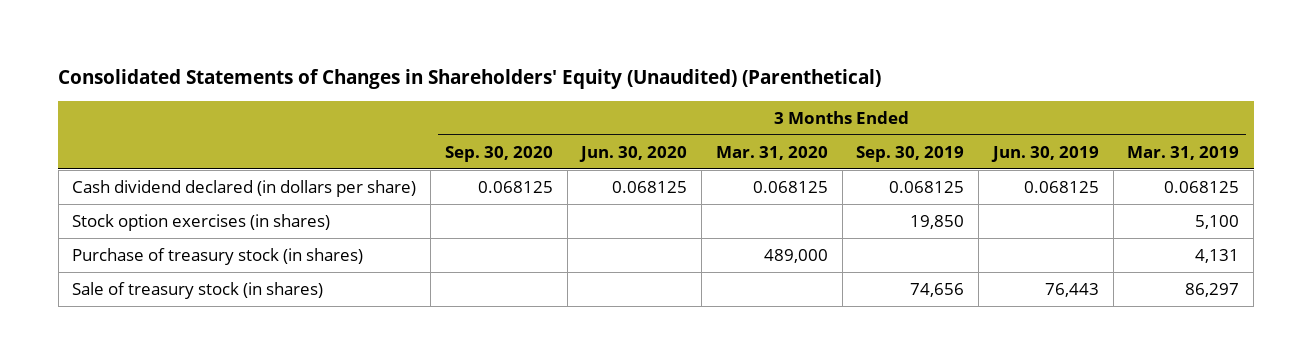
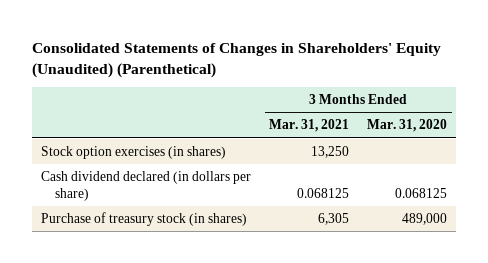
- | 3 Months Ended Sep. 30, 2020 | 3 Months Ended Jun. 30, 2020 | 3 Months Ended Mar. 31, 2020 | 3 Months Ended Sep. 30, 2019 | 3 Months Ended Jun. 30, 2019 | 3 Months Ended Mar. 31, 2019
+ | 3 Months Ended Mar. 31, 2021 | 3 Months Ended Mar. 31, 2020
moved down: Cash dividend declared (in dollars per share) | 0.068125 | 0.068125
- Sale of treasury stock (in shares) | | | | 74,656 | 76,443 | 86,297

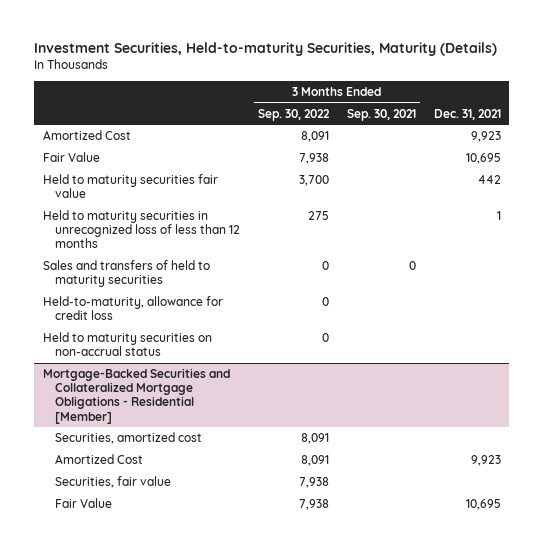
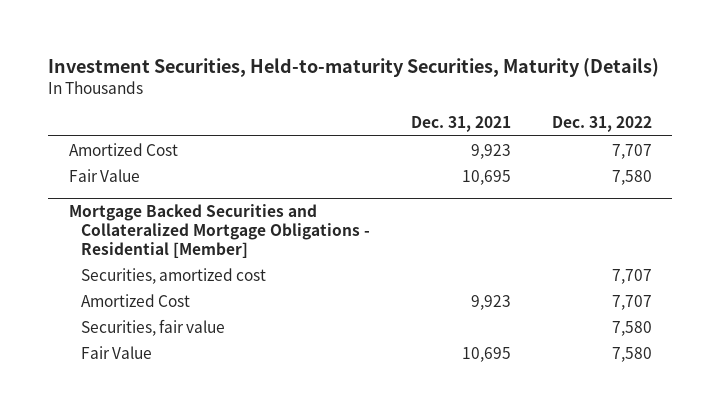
- | 3 Months Ended Sep. 30, 2022 | 3 Months Ended Sep. 30, 2021 | Dec. 31, 2021
+ | Dec. 31, 2021 | Dec. 31, 2022
- Held to maturity securities fair value | 3,700 | | 442
- Held to maturity securities in unrecognized loss of less than 12 months | 275 | | 1
- Sales and transfers of held to maturity securities | 0 | 0 |
- Held-to-maturity, allowance for credit loss | 0 | |
- Held to maturity securities on non-accrual status | 0 | |
- Mortgage-Backed Securities and Collateralized Mortgage Obligations - Residential [Member]
+ Mortgage Backed Securities and Collateralized Mortgage Obligations - Residential [Member]

